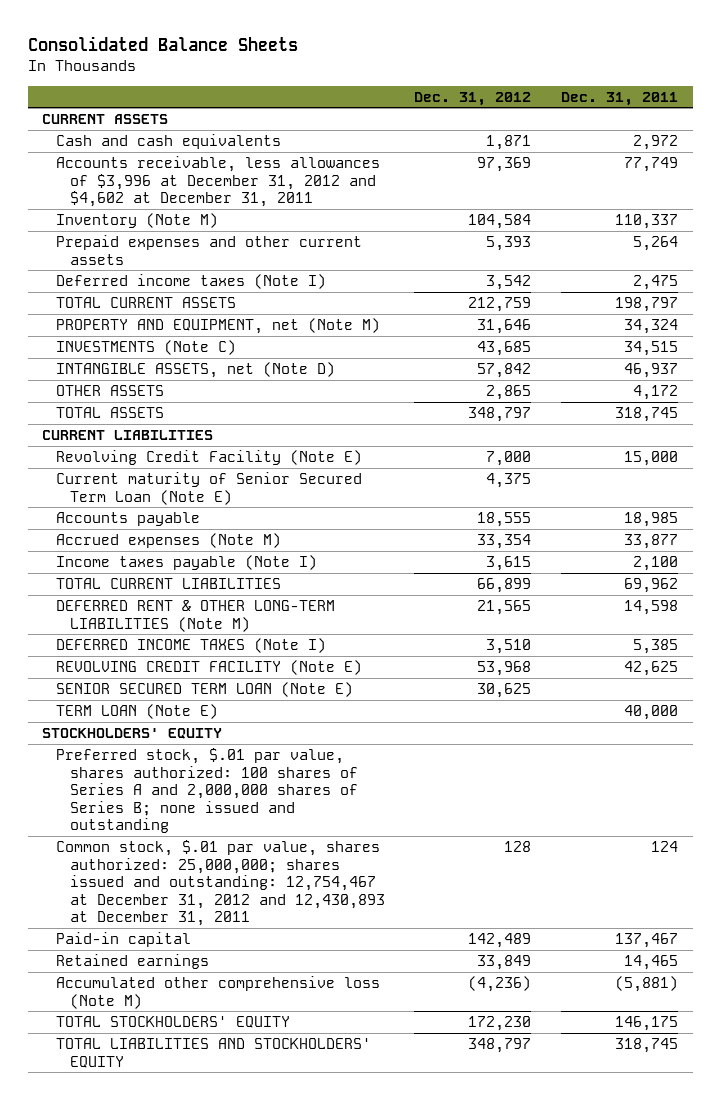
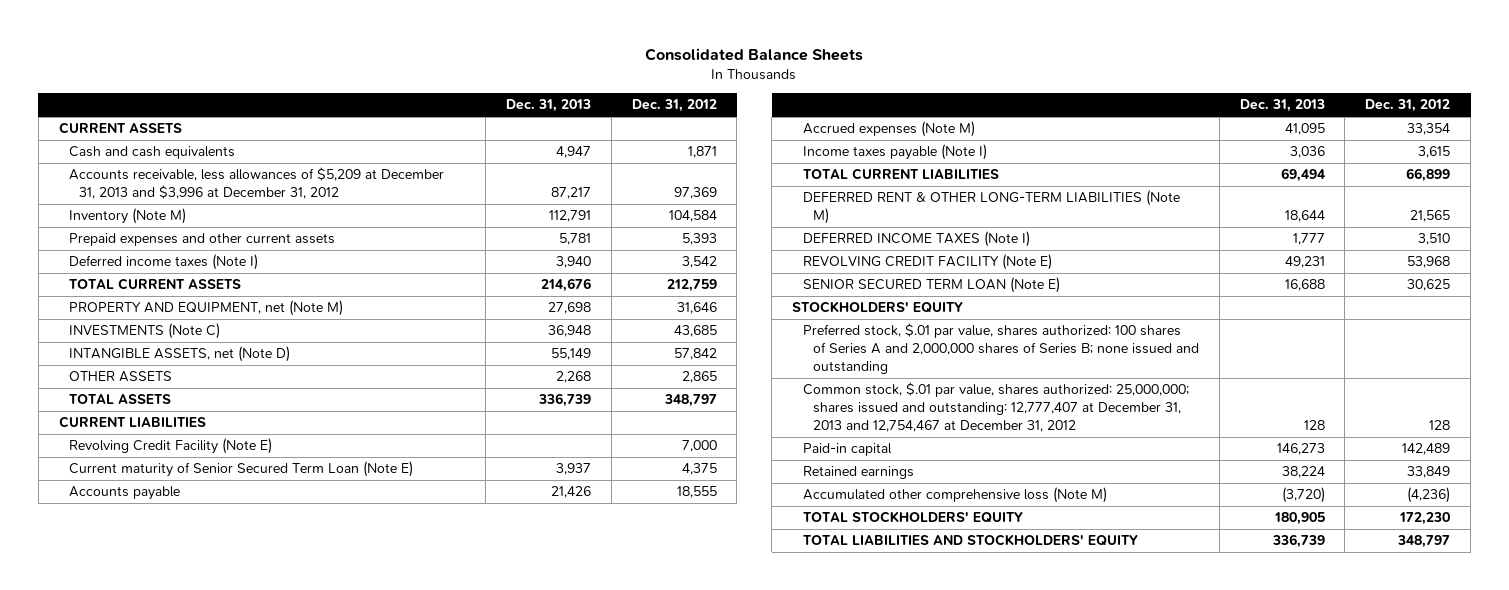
- | Dec. 31, 2012 | Dec. 31, 2011
+ | Dec. 31, 2013 | Dec. 31, 2012
- Accounts receivable, less allowances of $3,996 at December 31, 2012 and $4,602 at December 31, 2011 | 97,369 | 77,749
+ Accounts receivable, less allowances of $5,209 at December 31, 2013 and $3,996 at December 31, 2012 | 87,217 | 97,369
- TERM LOAN (Note E) | | 40,000
- Common stock, $.01 par value, shares authorized: 25,000,000; shares issued and outstanding: 12,754,467 at December 31, 2012 and 12,430,893 at December 31, 2011 | 128 | 124
+ Common stock, $.01 par value, shares authorized: 25,000,000; shares issued and outstanding: 12,777,407 at December 31, 2013 and 12,754,467 at December 31, 2012 | 128 | 128

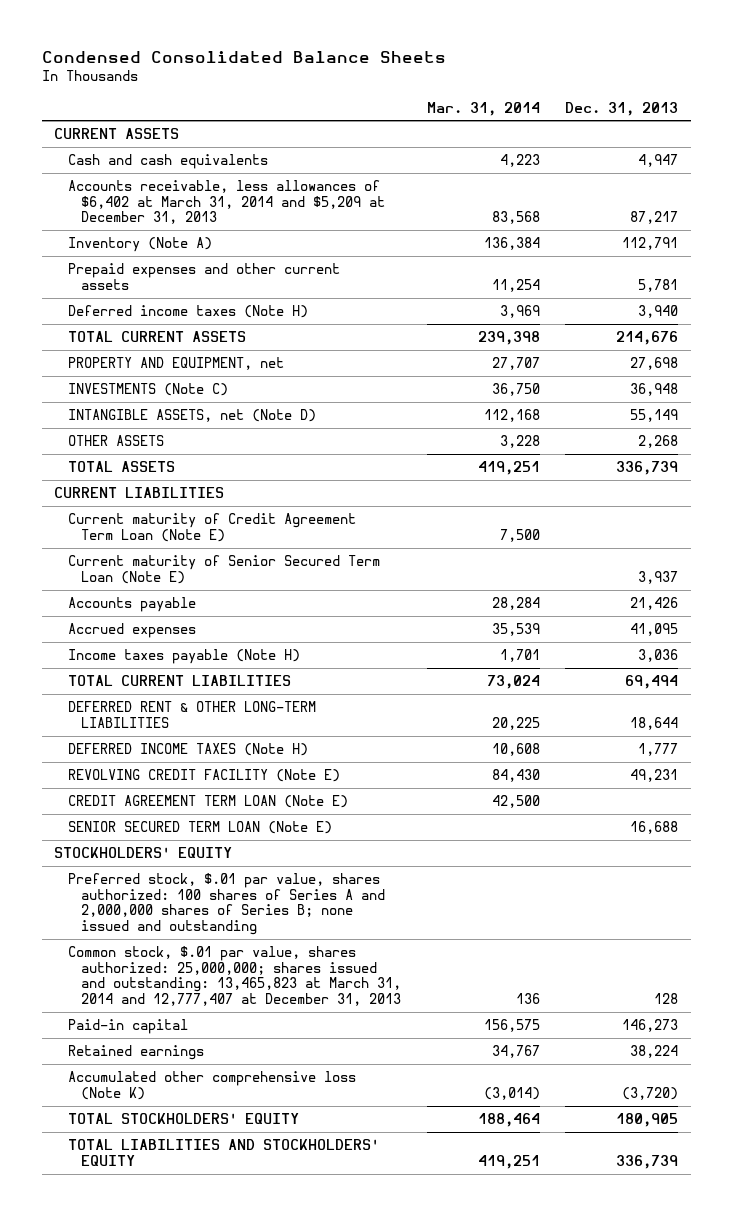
- Consolidated Balance Sheets
+ Condensed Consolidated Balance Sheets
- | Dec. 31, 2013 | Dec. 31, 2012
+ | Mar. 31, 2014 | Dec. 31, 2013
- Accounts receivable, less allowances of $5,209 at December 31, 2013 and $3,996 at December 31, 2012 | 87,217 | 97,369
- Inventory (Note M) | 112,791 | 104,584
+ Accounts receivable, less allowances of $6,402 at March 31, 2014 and $5,209 at December 31, 2013 | 83,568 | 87,217
+ Inventory (Note A) | 136,384 | 112,791
- Deferred income taxes (Note I) | 3,940 | 3,542
+ Deferred income taxes (Note H) | 3,969 | 3,940
- PROPERTY AND EQUIPMENT, net (Note M) | 27,698 | 31,646
+ PROPERTY AND EQUIPMENT, net | 27,707 | 27,698
- Revolving Credit Facility (Note E) | | 7,000
+ Current maturity of Credit Agreement Term Loan (Note E) | 7,500 |
- Accrued expenses (Note M) | 41,095 | 33,354
- Income taxes payable (Note I) | 3,036 | 3,615
+ Accrued expenses | 35,539 | 41,095
+ Income taxes payable (Note H) | 1,701 | 3,036
- DEFERRED RENT & OTHER LONG-TERM LIABILITIES (Note M) | 18,644 | 21,565
- DEFERRED INCOME TAXES (Note I) | 1,777 | 3,510
+ DEFERRED RENT & OTHER LONG-TERM LIABILITIES | 20,225 | 18,644
+ DEFERRED INCOME TAXES (Note H) | 10,608 | 1,777
+ CREDIT AGREEMENT TERM LOAN (Note E) | 42,500 |
- Common stock, $.01 par value, shares authorized: 25,000,000; shares issued and outstanding: 12,777,407 at December 31, 2013 and 12,754,467 at December 31, 2012 | 128 | 128
+ Common stock, $.01 par value, shares authorized: 25,000,000; shares issued and outstanding: 13,465,823 at March 31, 2014 and 12,777,407 at December 31, 2013 | 136 | 128
- Accumulated other comprehensive loss (Note M) | (3,720) | (4,236)
+ Accumulated other comprehensive loss (Note K) | (3,014) | (3,720)

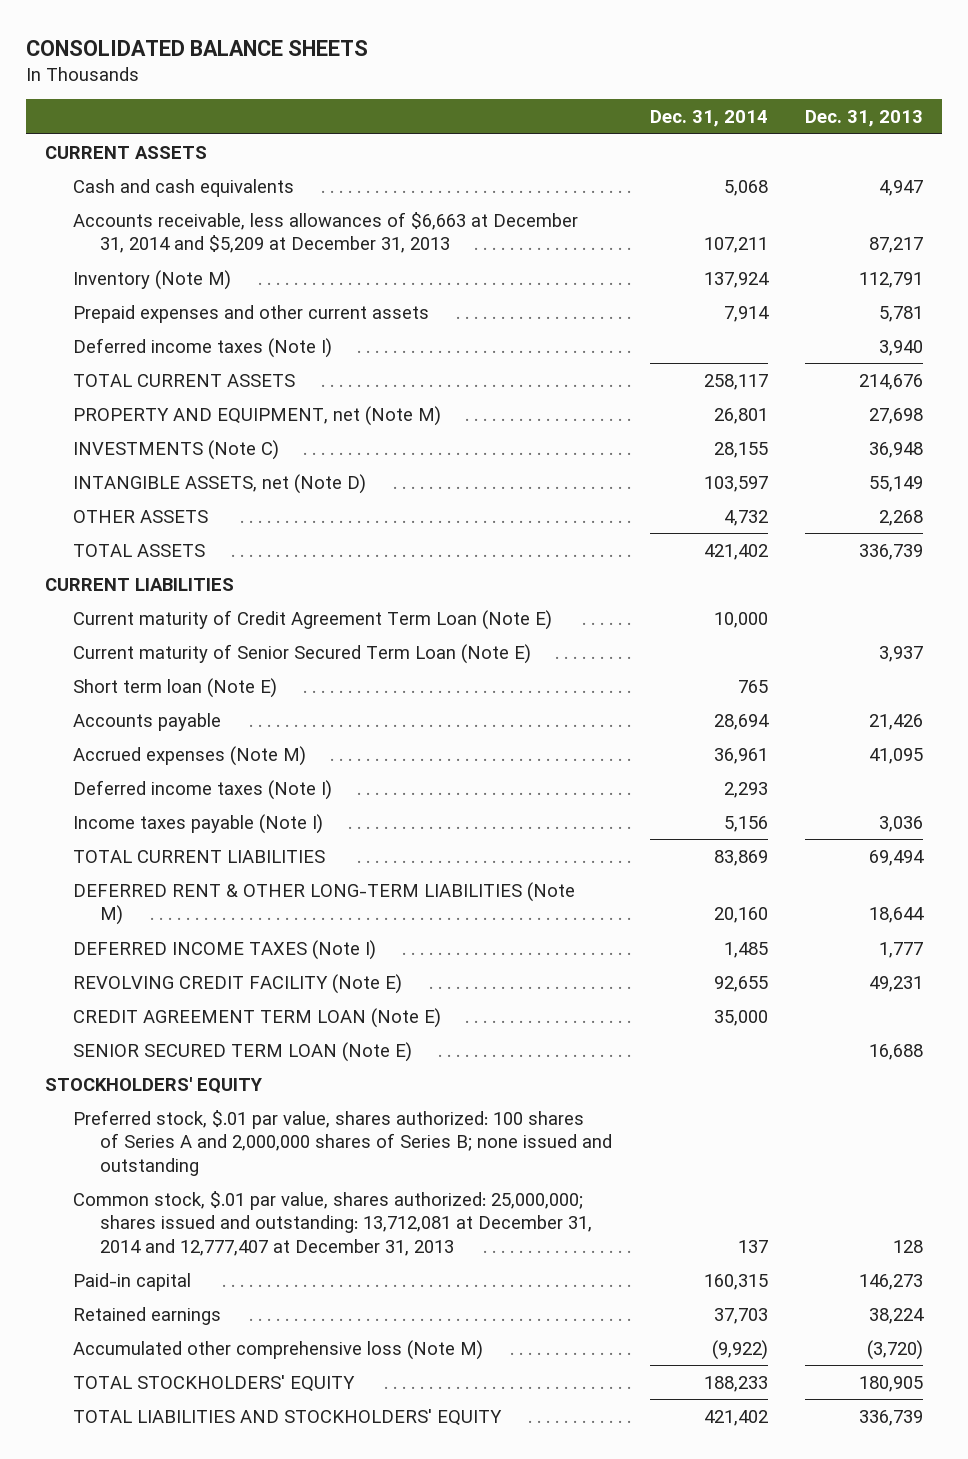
- Condensed Consolidated Balance Sheets
+ CONSOLIDATED BALANCE SHEETS
- | Mar. 31, 2014 | Dec. 31, 2013
+ | Dec. 31, 2014 | Dec. 31, 2013
- Accounts receivable, less allowances of $6,402 at March 31, 2014 and $5,209 at December 31, 2013 | 83,568 | 87,217
- Inventory (Note A) | 136,384 | 112,791
+ Accounts receivable, less allowances of $6,663 at December 31, 2014 and $5,209 at December 31, 2013 | 107,211 | 87,217
+ Inventory (Note M) | 137,924 | 112,791
- Deferred income taxes (Note H) | 3,969 | 3,940
+ Deferred income taxes (Note I) | | 3,940
- PROPERTY AND EQUIPMENT, net | 27,707 | 27,698
+ PROPERTY AND EQUIPMENT, net (Note M) | 26,801 | 27,698
+ Short term loan (Note E) | 765 |
- Accrued expenses | 35,539 | 41,095
- Income taxes payable (Note H) | 1,701 | 3,036
+ Accrued expenses (Note M) | 36,961 | 41,095
+ Deferred income taxes (Note I) | 2,293 |
+ Income taxes payable (Note I) | 5,156 | 3,036
- DEFERRED RENT & OTHER LONG-TERM LIABILITIES | 20,225 | 18,644
- DEFERRED INCOME TAXES (Note H) | 10,608 | 1,777
+ DEFERRED RENT & OTHER LONG-TERM LIABILITIES (Note M) | 20,160 | 18,644
+ DEFERRED INCOME TAXES (Note I) | 1,485 | 1,777
- Common stock, $.01 par value, shares authorized: 25,000,000; shares issued and outstanding: 13,465,823 at March 31, 2014 and 12,777,407 at December 31, 2013 | 136 | 128
+ Common stock, $.01 par value, shares authorized: 25,000,000; shares issued and outstanding: 13,712,081 at December 31, 2014 and 12,777,407 at December 31, 2013 | 137 | 128
- Accumulated other comprehensive loss (Note K) | (3,014) | (3,720)
+ Accumulated other comprehensive loss (Note M) | (9,922) | (3,720)

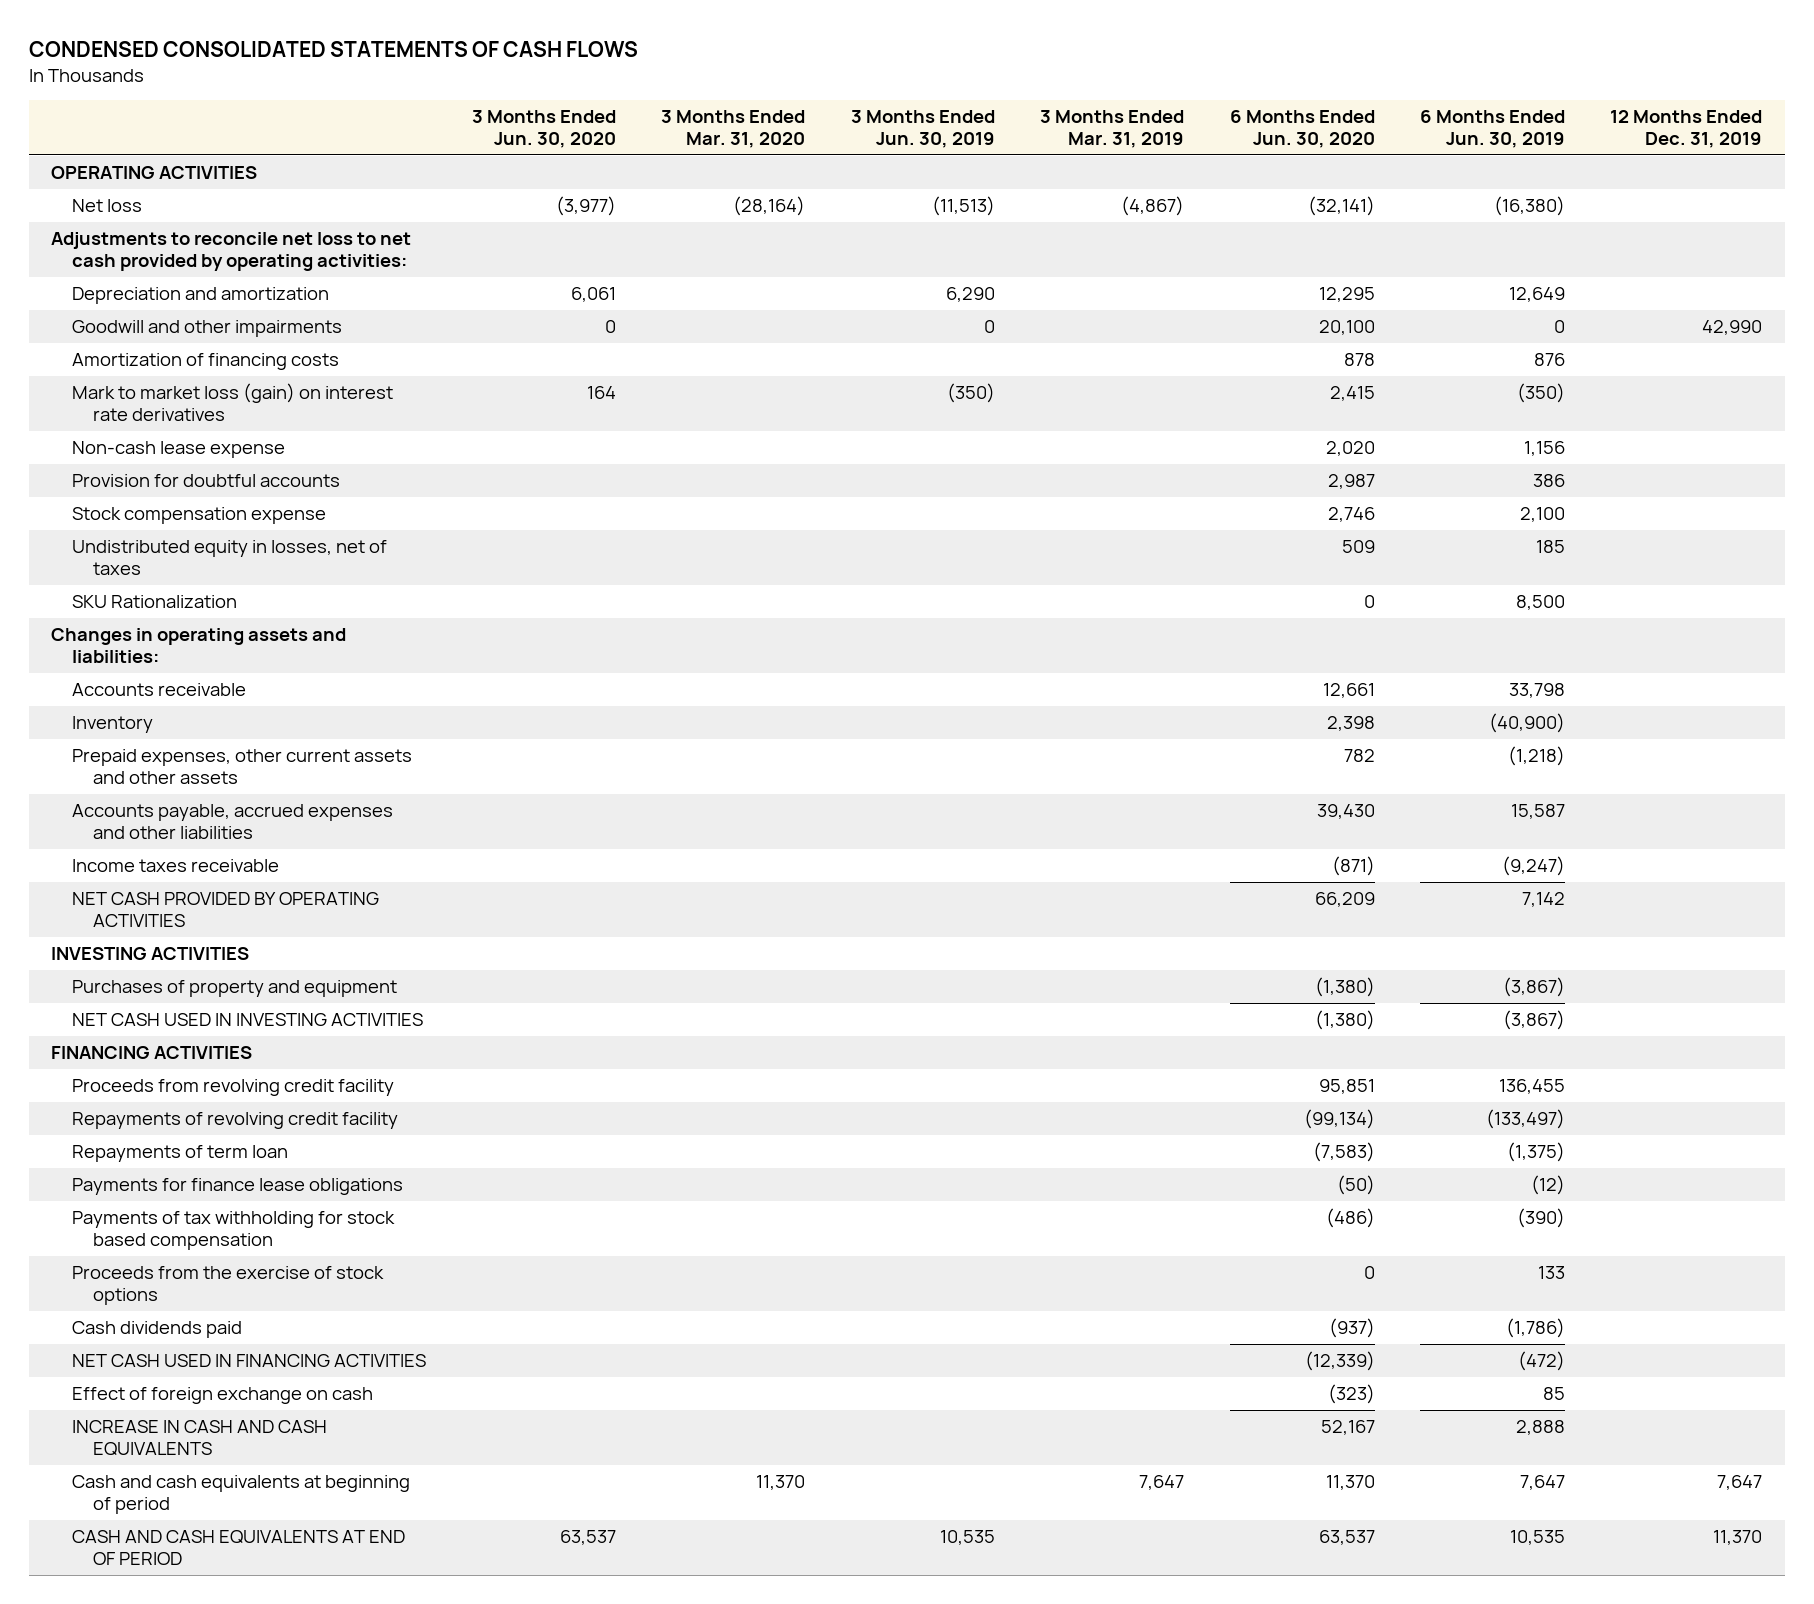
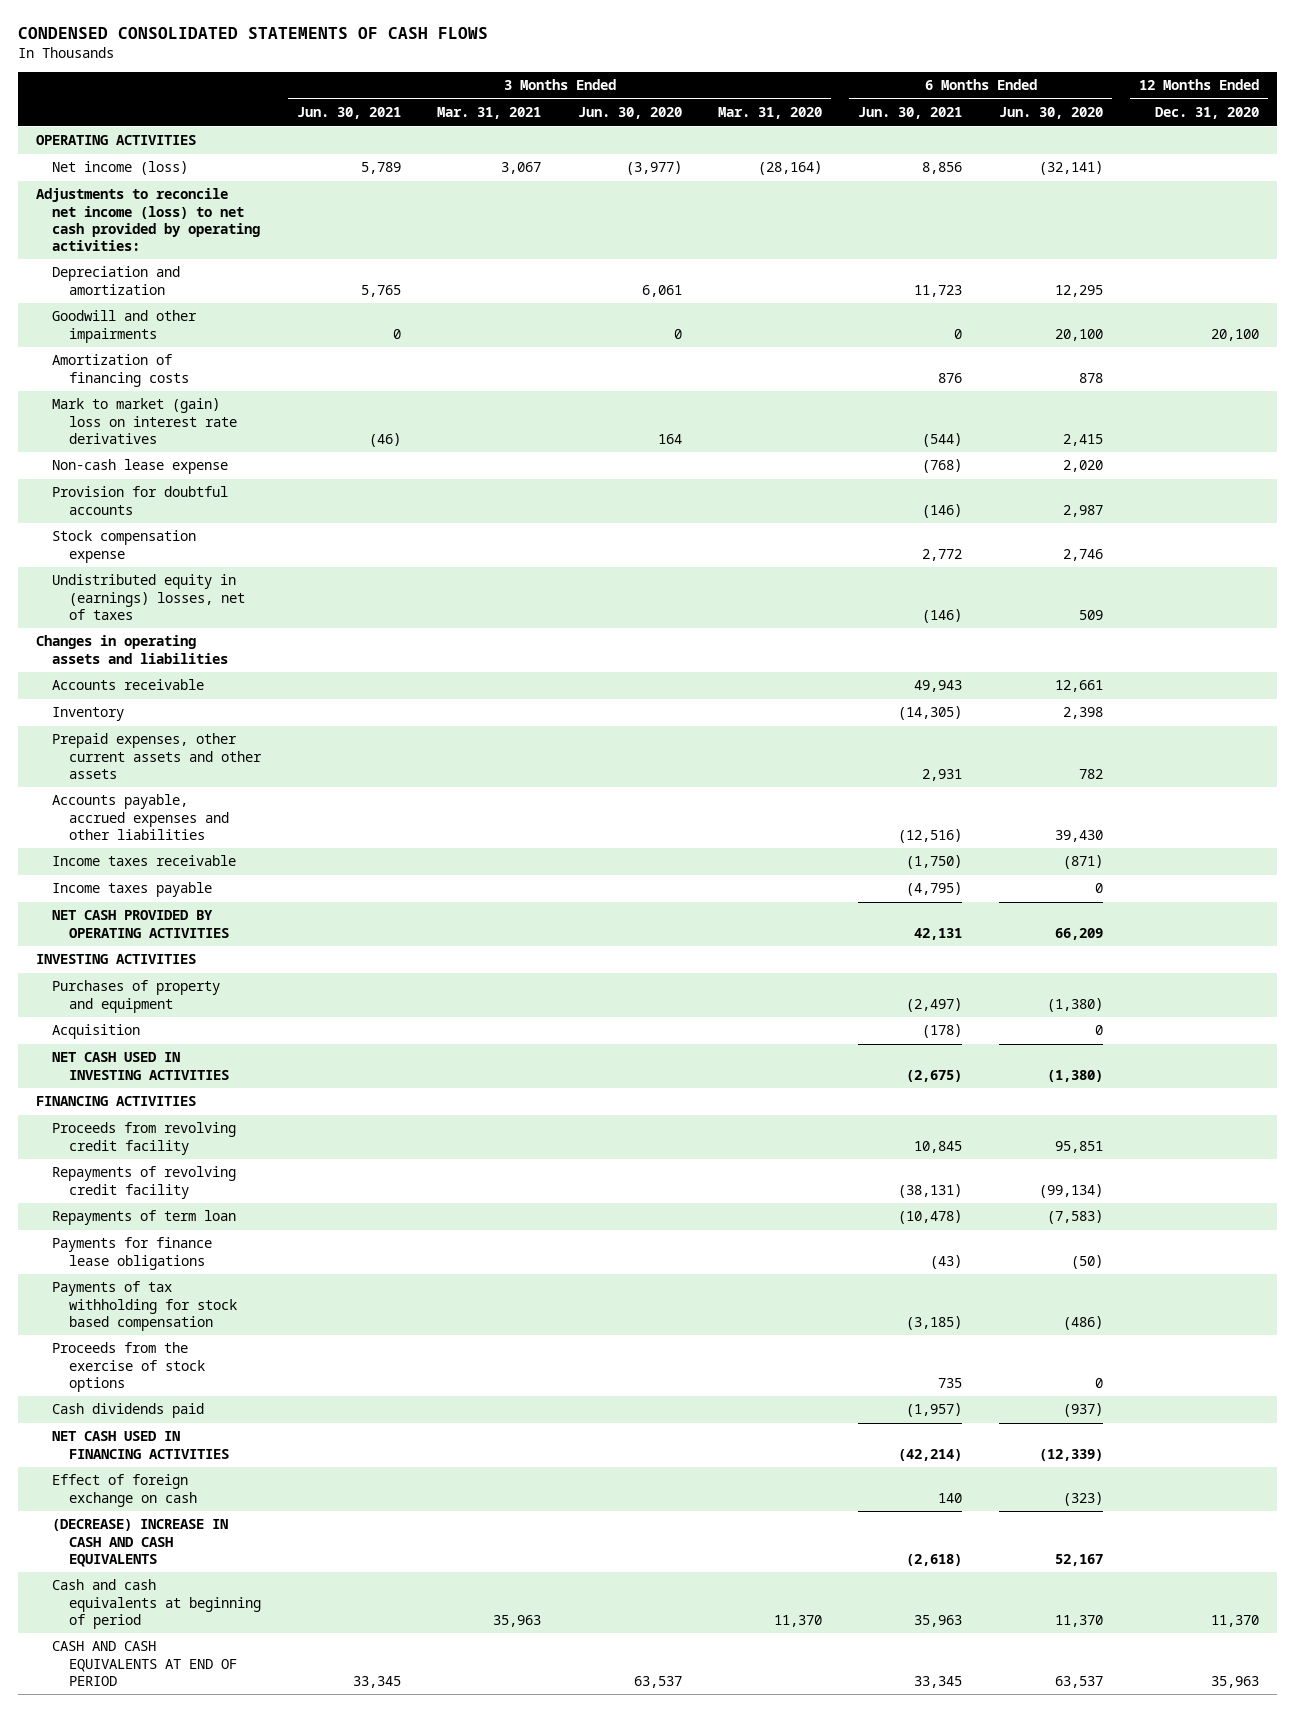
- | 3 Months Ended Jun. 30, 2020 | 3 Months Ended Mar. 31, 2020 | 3 Months Ended Jun. 30, 2019 | 3 Months Ended Mar. 31, 2019 | 6 Months Ended Jun. 30, 2020 | 6 Months Ended Jun. 30, 2019 | 12 Months Ended Dec. 31, 2019
+ | 3 Months Ended Jun. 30, 2021 | 3 Months Ended Mar. 31, 2021 | 3 Months Ended Jun. 30, 2020 | 3 Months Ended Mar. 31, 2020 | 6 Months Ended Jun. 30, 2021 | 6 Months Ended Jun. 30, 2020 | 12 Months Ended Dec. 31, 2020
- Net loss | (3,977) | (28,164) | (11,513) | (4,867) | (32,141) | (16,380) |
- Adjustments to reconcile net loss to net cash provided by operating activities:
+ Net income (loss) | 5,789 | 3,067 | (3,977) | (28,164) | 8,856 | (32,141) |
+ Adjustments to reconcile net income (loss) to net cash provided by operating activities:
- Mark to market loss (gain) on interest rate derivatives | 164 | | (350) | | 2,415 | (350) |
+ Mark to market (gain) loss on interest rate derivatives | (46) | | 164 | | (544) | 2,415 |
- Undistributed equity in losses, net of taxes | | | | | 509 | 185 |
- SKU Rationalization | | | | | 0 | 8,500 |
- Changes in operating assets and liabilities:
+ Undistributed equity in (earnings) losses, net of taxes | | | | | (146) | 509 |
+ Changes in operating assets and liabilities
+ Income taxes payable | | | | | (4,795) | 0 |
+ Acquisition | | | | | (178) | 0 |
- INCREASE IN CASH AND CASH EQUIVALENTS | | | | | 52,167 | 2,888 |
+ (DECREASE) INCREASE IN CASH AND CASH EQUIVALENTS | | | | | (2,618) | 52,167 |

